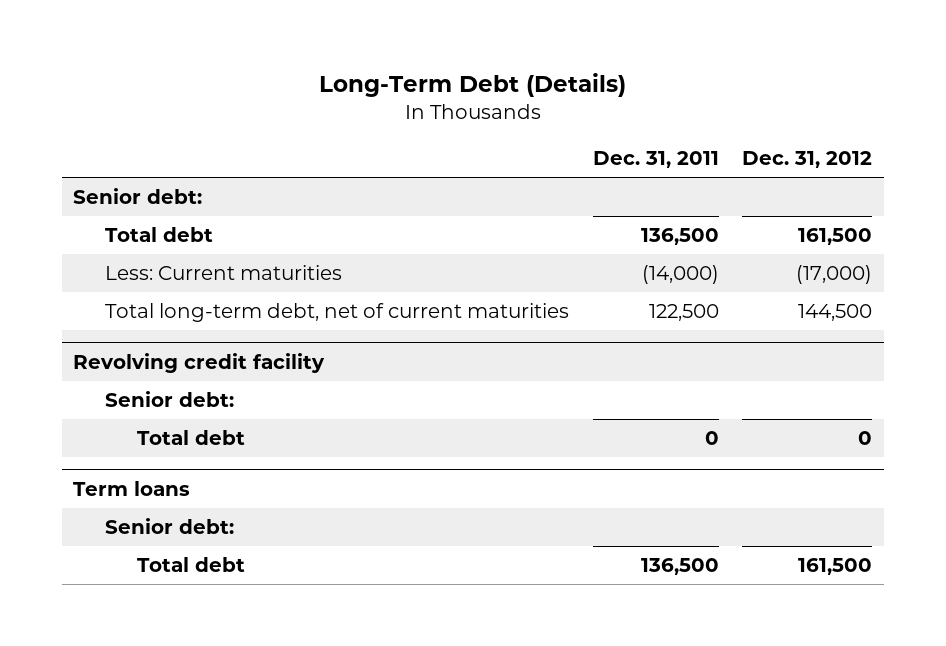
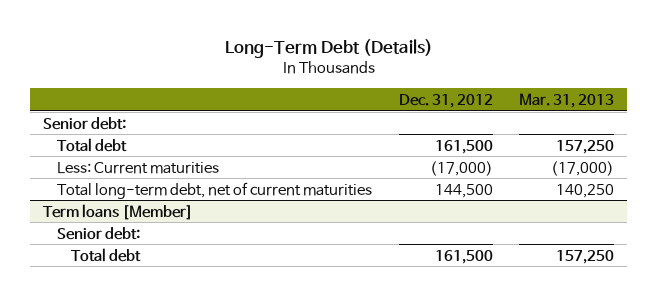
- | Dec. 31, 2011 | Dec. 31, 2012
+ | Dec. 31, 2012 | Mar. 31, 2013
- Revolving credit facility
- Senior debt:
- Total debt | 0 | 0
- Term loans
+ Term loans [Member]

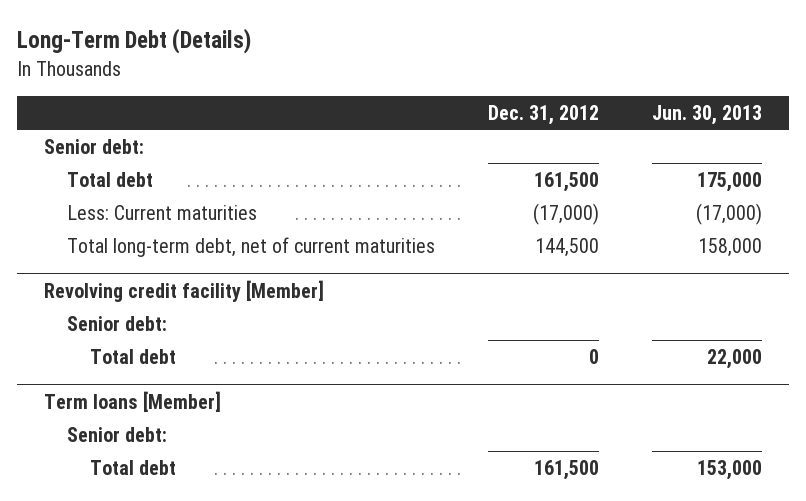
- | Dec. 31, 2012 | Mar. 31, 2013
+ | Dec. 31, 2012 | Jun. 30, 2013
+ Revolving credit facility [Member]
+ Senior debt:
+ Total debt | 0 | 22,000

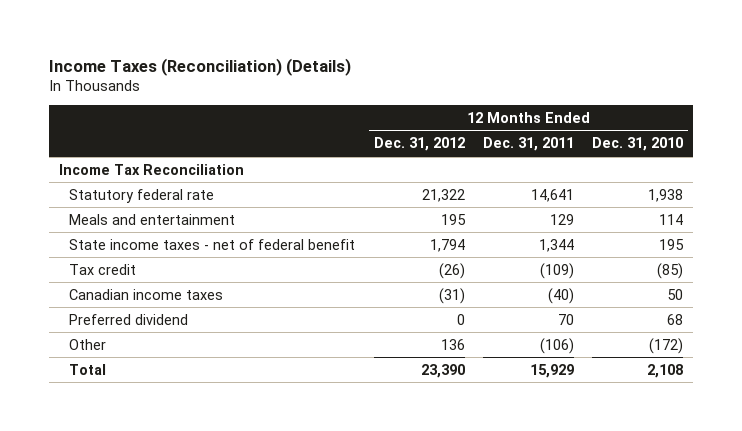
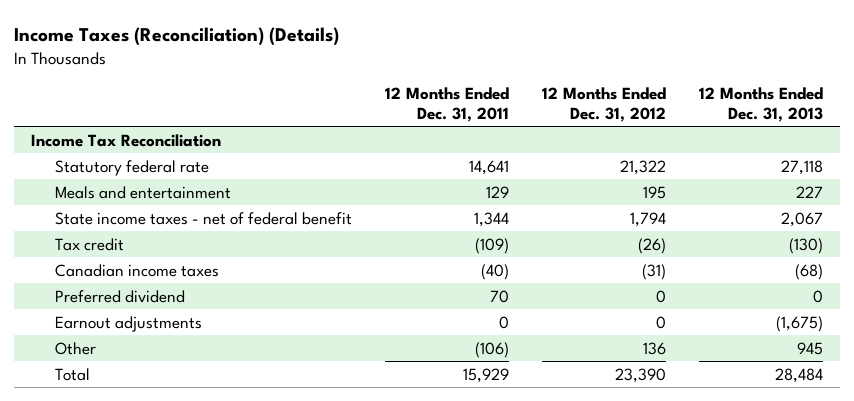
- | 12 Months Ended Dec. 31, 2012 | 12 Months Ended Dec. 31, 2011 | 12 Months Ended Dec. 31, 2010
+ | 12 Months Ended Dec. 31, 2011 | 12 Months Ended Dec. 31, 2012 | 12 Months Ended Dec. 31, 2013
+ Earnout adjustments | 0 | 0 | (1,675)

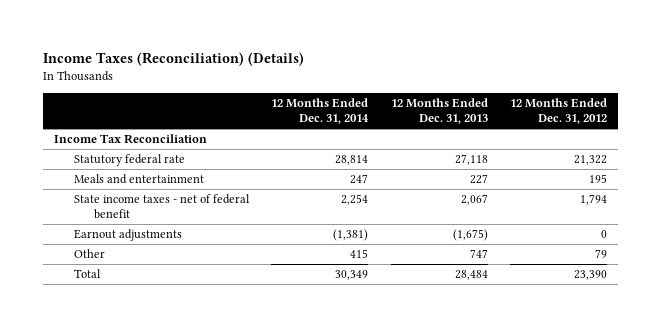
- | 12 Months Ended Dec. 31, 2011 | 12 Months Ended Dec. 31, 2012 | 12 Months Ended Dec. 31, 2013
+ | 12 Months Ended Dec. 31, 2014 | 12 Months Ended Dec. 31, 2013 | 12 Months Ended Dec. 31, 2012
- Tax credit | (109) | (26) | (130)
- Canadian income taxes | (40) | (31) | (68)
- Preferred dividend | 70 | 0 | 0
- Other | (106) | 136 | 945
+ Other | 415 | 747 | 79

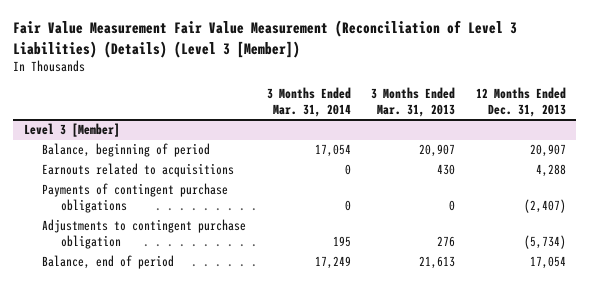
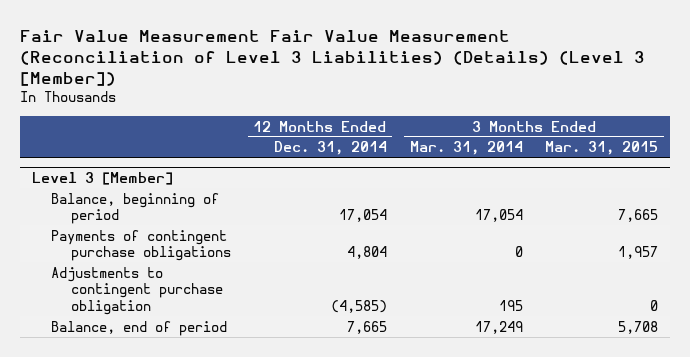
- | 3 Months Ended Mar. 31, 2014 | 3 Months Ended Mar. 31, 2013 | 12 Months Ended Dec. 31, 2013
+ | 12 Months Ended Dec. 31, 2014 | 3 Months Ended Mar. 31, 2014 | 3 Months Ended Mar. 31, 2015
@ Level 3 [Member]
- Earnouts related to acquisitions | 0 | 430 | 4,288

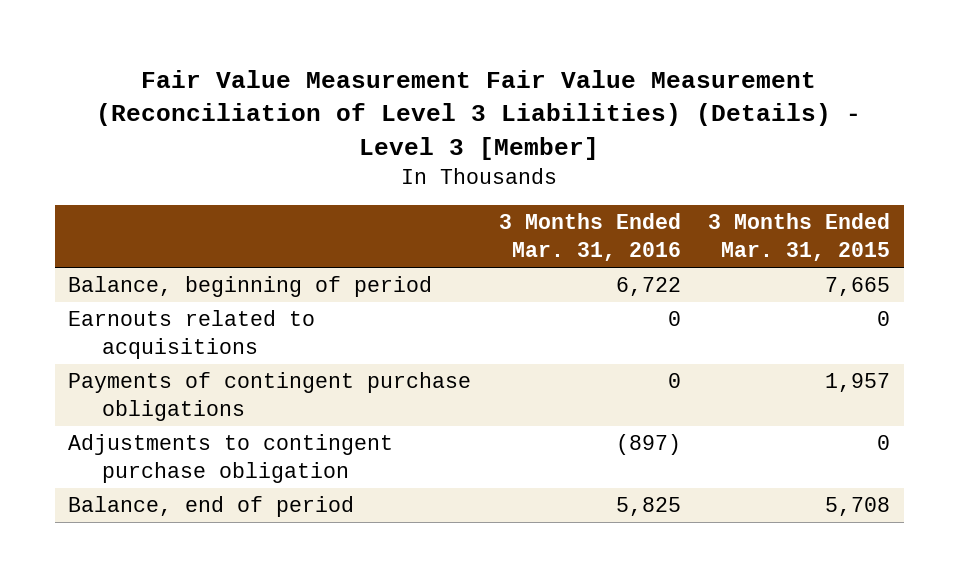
- Fair Value Measurement Fair Value Measurement (Reconciliation of Level 3 Liabilities) (Details) (Level 3 [Member])
+ Fair Value Measurement Fair Value Measurement (Reconciliation of Level 3 Liabilities) (Details) - Level 3 [Member]
- | 12 Months Ended Dec. 31, 2014 | 3 Months Ended Mar. 31, 2014 | 3 Months Ended Mar. 31, 2015
+ | 3 Months Ended Mar. 31, 2016 | 3 Months Ended Mar. 31, 2015
- Level 3 [Member]
+ Earnouts related to acquisitions | 0 | 0

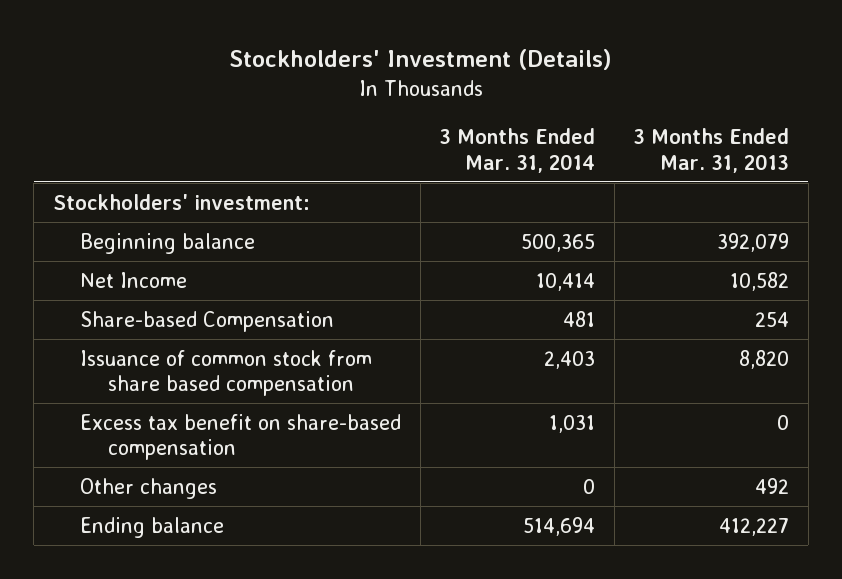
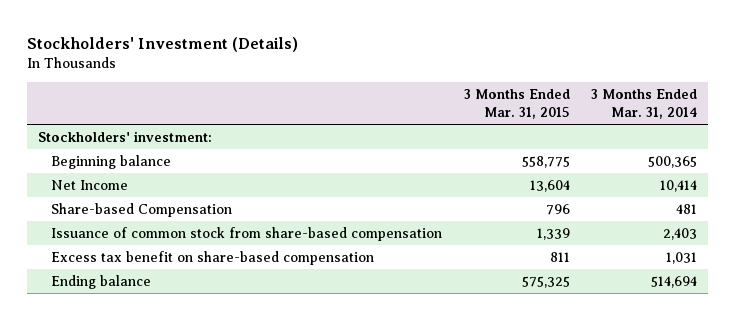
- | 3 Months Ended Mar. 31, 2014 | 3 Months Ended Mar. 31, 2013
+ | 3 Months Ended Mar. 31, 2015 | 3 Months Ended Mar. 31, 2014
- Issuance of common stock from share based compensation | 2,403 | 8,820
+ Issuance of common stock from share-based compensation | 1,339 | 2,403
- Other changes | 0 | 492

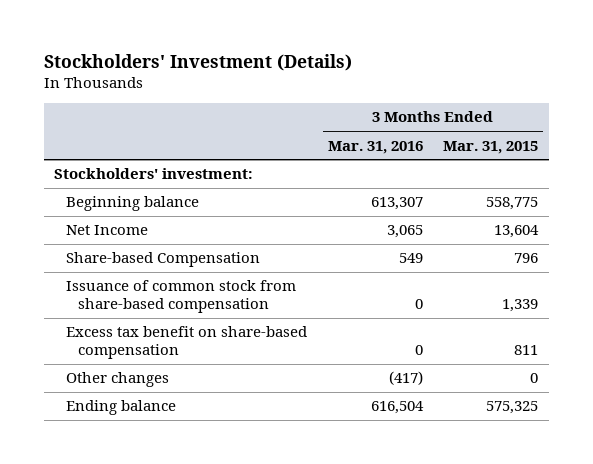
- | 3 Months Ended Mar. 31, 2015 | 3 Months Ended Mar. 31, 2014
+ | 3 Months Ended Mar. 31, 2016 | 3 Months Ended Mar. 31, 2015
+ Other changes | (417) | 0

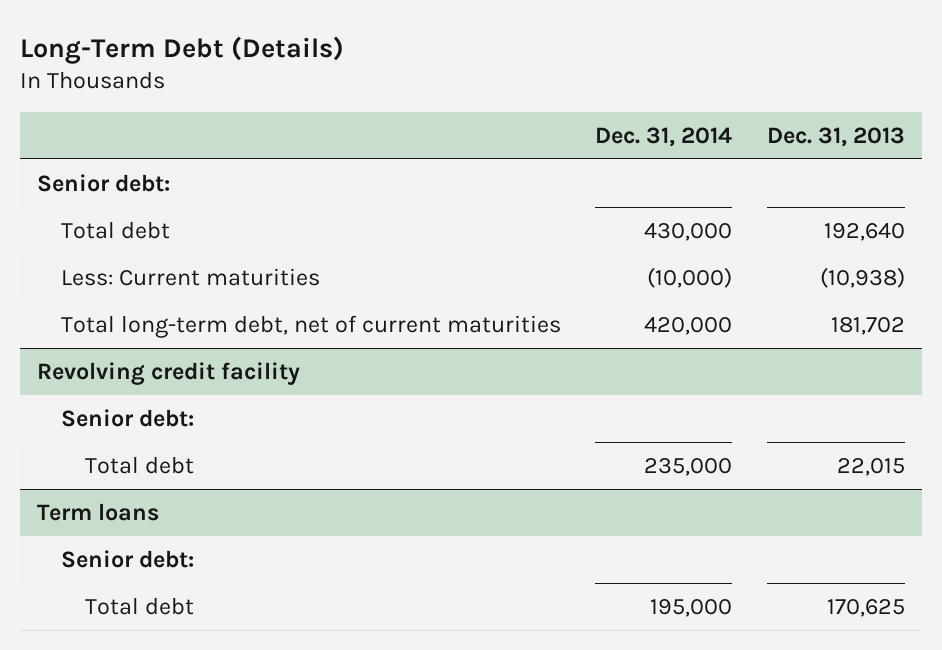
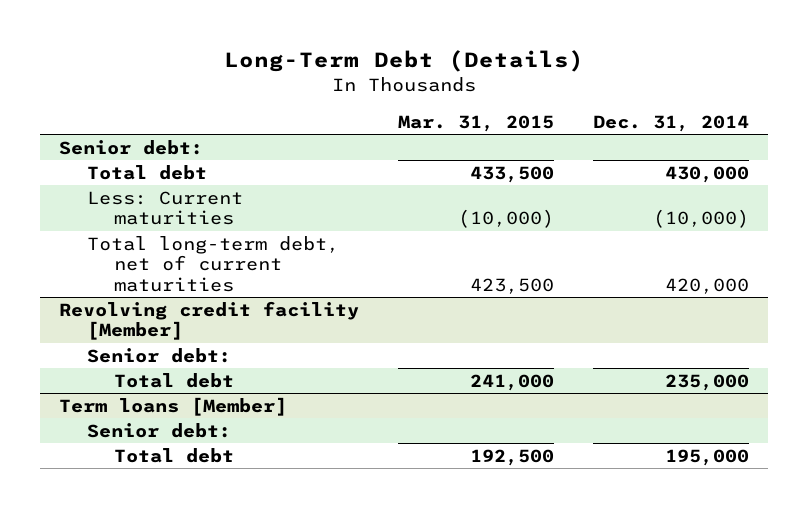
- | Dec. 31, 2014 | Dec. 31, 2013
+ | Mar. 31, 2015 | Dec. 31, 2014
- Revolving credit facility
+ Revolving credit facility [Member]
- Term loans
+ Term loans [Member]

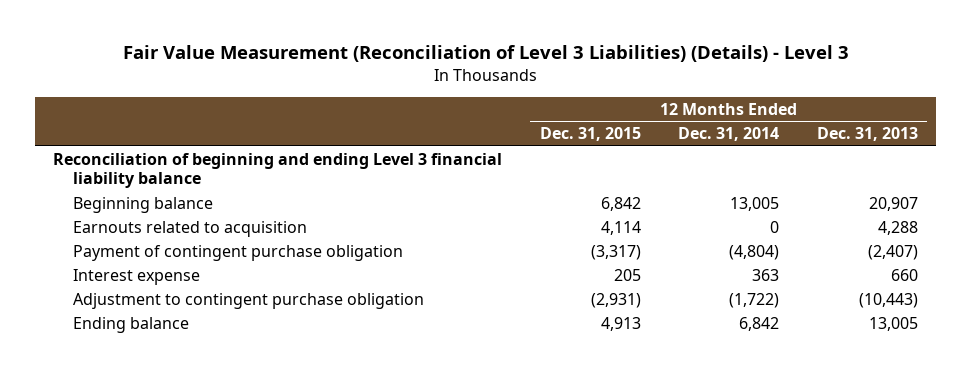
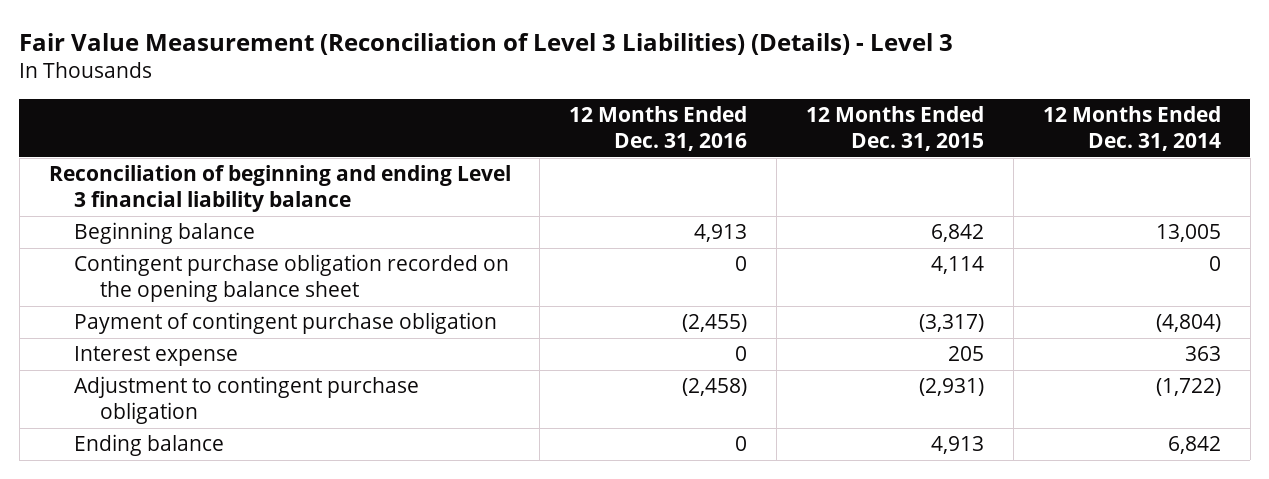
- | 12 Months Ended Dec. 31, 2015 | 12 Months Ended Dec. 31, 2014 | 12 Months Ended Dec. 31, 2013
+ | 12 Months Ended Dec. 31, 2016 | 12 Months Ended Dec. 31, 2015 | 12 Months Ended Dec. 31, 2014
- Earnouts related to acquisition | 4,114 | 0 | 4,288
+ Contingent purchase obligation recorded on the opening balance sheet | 0 | 4,114 | 0

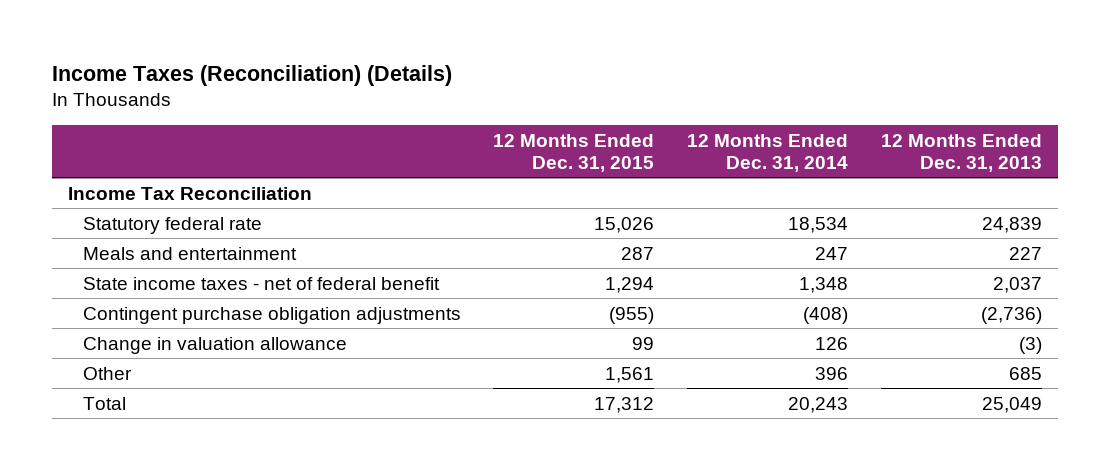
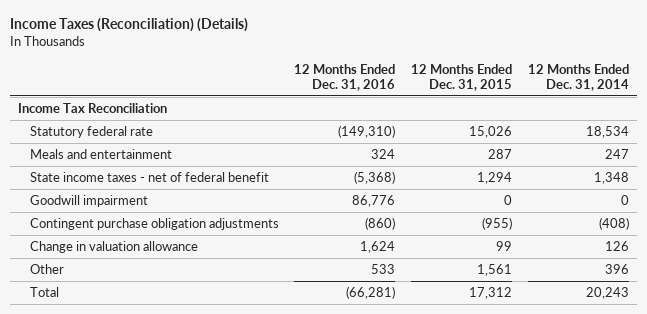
- | 12 Months Ended Dec. 31, 2015 | 12 Months Ended Dec. 31, 2014 | 12 Months Ended Dec. 31, 2013
+ | 12 Months Ended Dec. 31, 2016 | 12 Months Ended Dec. 31, 2015 | 12 Months Ended Dec. 31, 2014
+ Goodwill impairment | 86,776 | 0 | 0

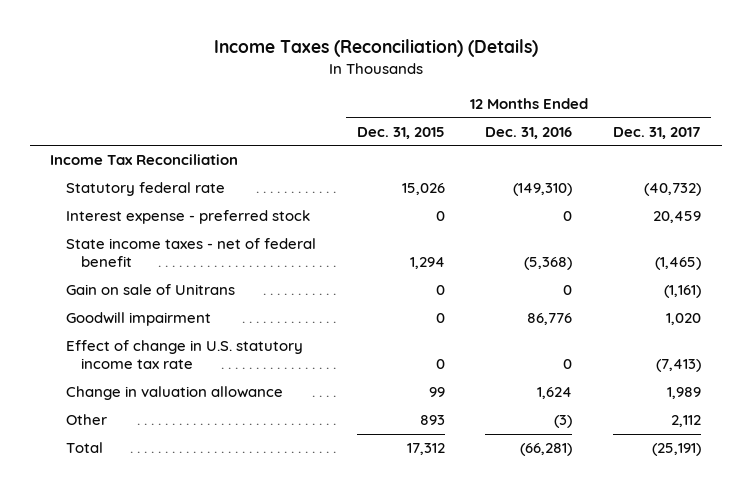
- | 12 Months Ended Dec. 31, 2016 | 12 Months Ended Dec. 31, 2015 | 12 Months Ended Dec. 31, 2014
+ | 12 Months Ended Dec. 31, 2015 | 12 Months Ended Dec. 31, 2016 | 12 Months Ended Dec. 31, 2017
- Meals and entertainment | 324 | 287 | 247
+ Interest expense - preferred stock | 0 | 0 | 20,459
+ Gain on sale of Unitrans | 0 | 0 | (1,161)
- Contingent purchase obligation adjustments | (860) | (955) | (408)
+ Effect of change in U.S. statutory income tax rate | 0 | 0 | (7,413)
- Other | 533 | 1,561 | 396
+ Other | 893 | (3) | 2,112

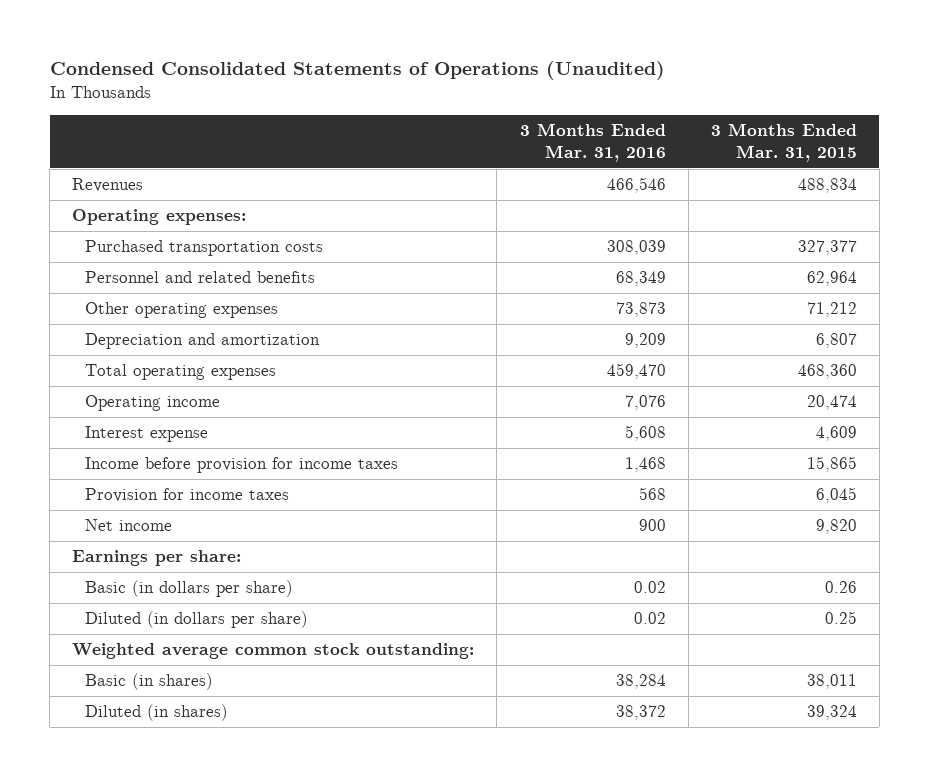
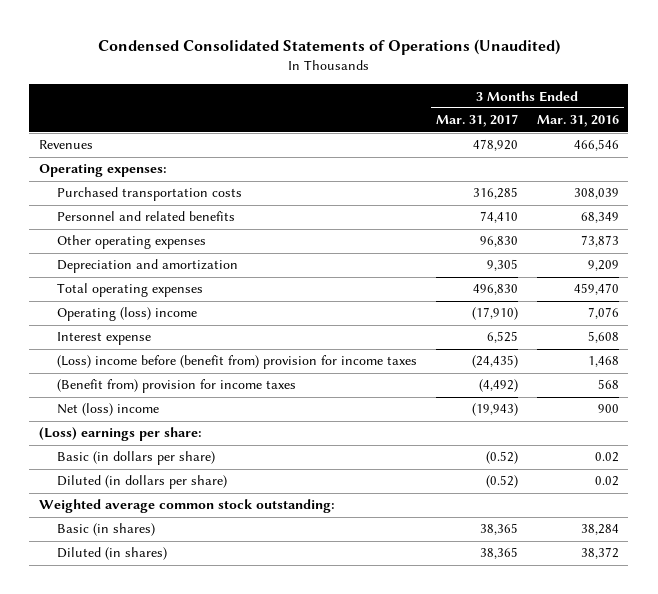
- | 3 Months Ended Mar. 31, 2016 | 3 Months Ended Mar. 31, 2015
+ | 3 Months Ended Mar. 31, 2017 | 3 Months Ended Mar. 31, 2016
- Operating income | 7,076 | 20,474
+ Operating (loss) income | (17,910) | 7,076
- Income before provision for income taxes | 1,468 | 15,865
- Provision for income taxes | 568 | 6,045
- Net income | 900 | 9,820
- Earnings per share:
+ (Loss) income before (benefit from) provision for income taxes | (24,435) | 1,468
+ (Benefit from) provision for income taxes | (4,492) | 568
+ Net (loss) income | (19,943) | 900
+ (Loss) earnings per share:

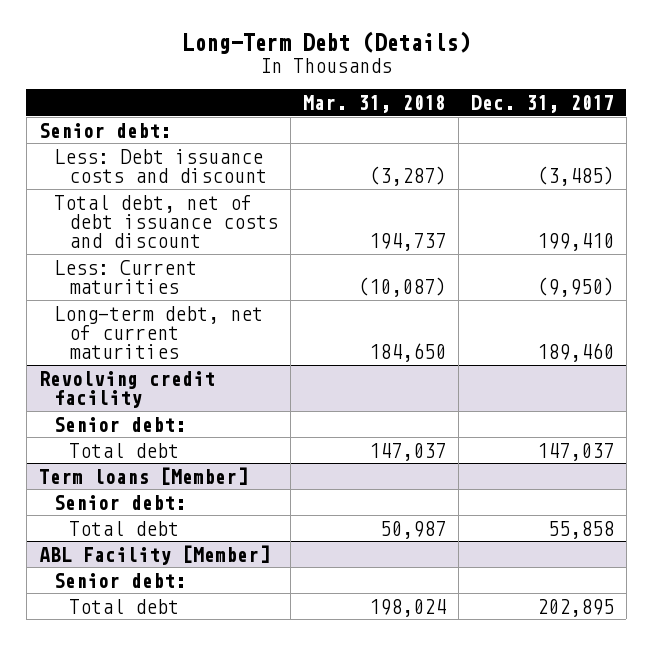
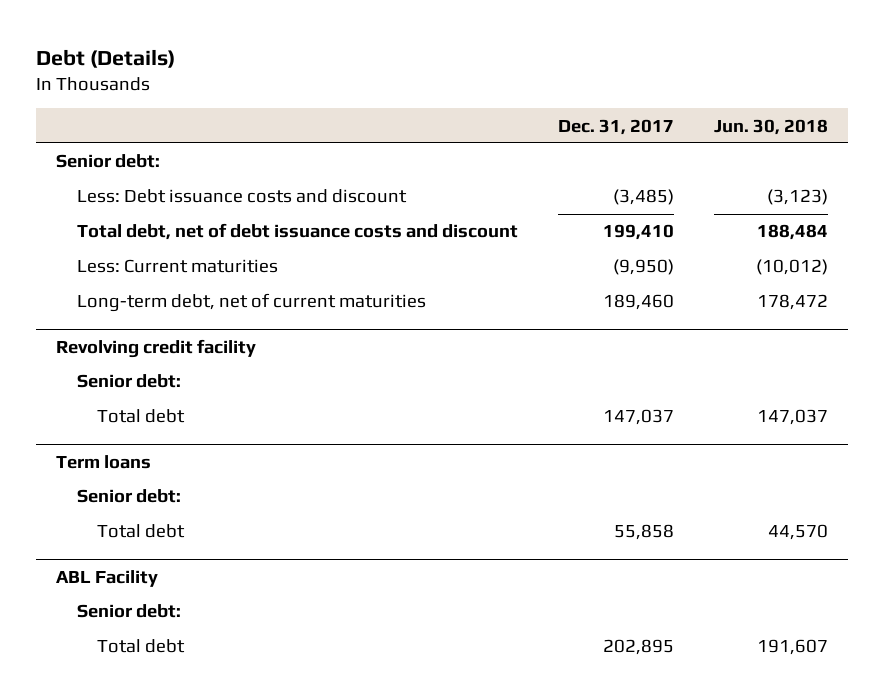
- Long-Term Debt (Details)
+ Debt (Details)
- | Mar. 31, 2018 | Dec. 31, 2017
+ | Dec. 31, 2017 | Jun. 30, 2018
- Term loans [Member]
+ Term loans
- ABL Facility [Member]
+ ABL Facility

